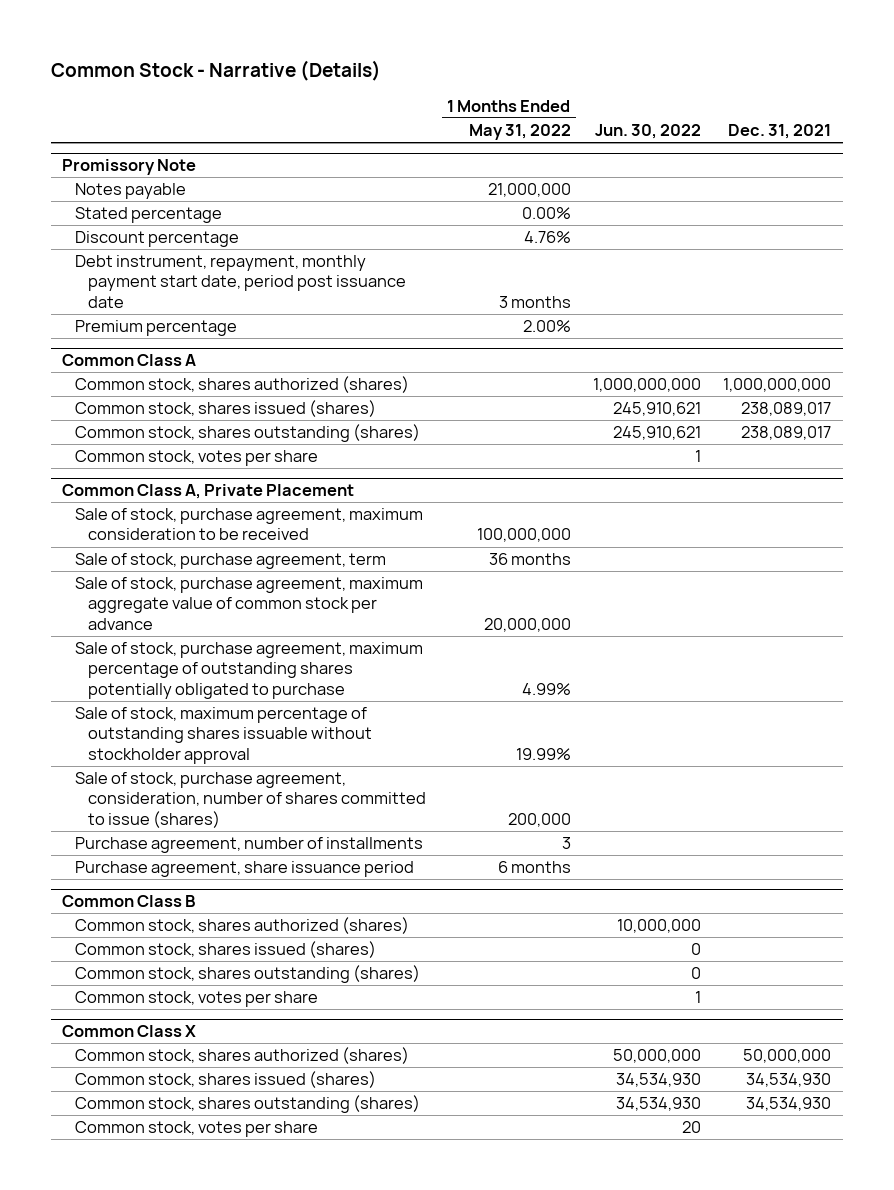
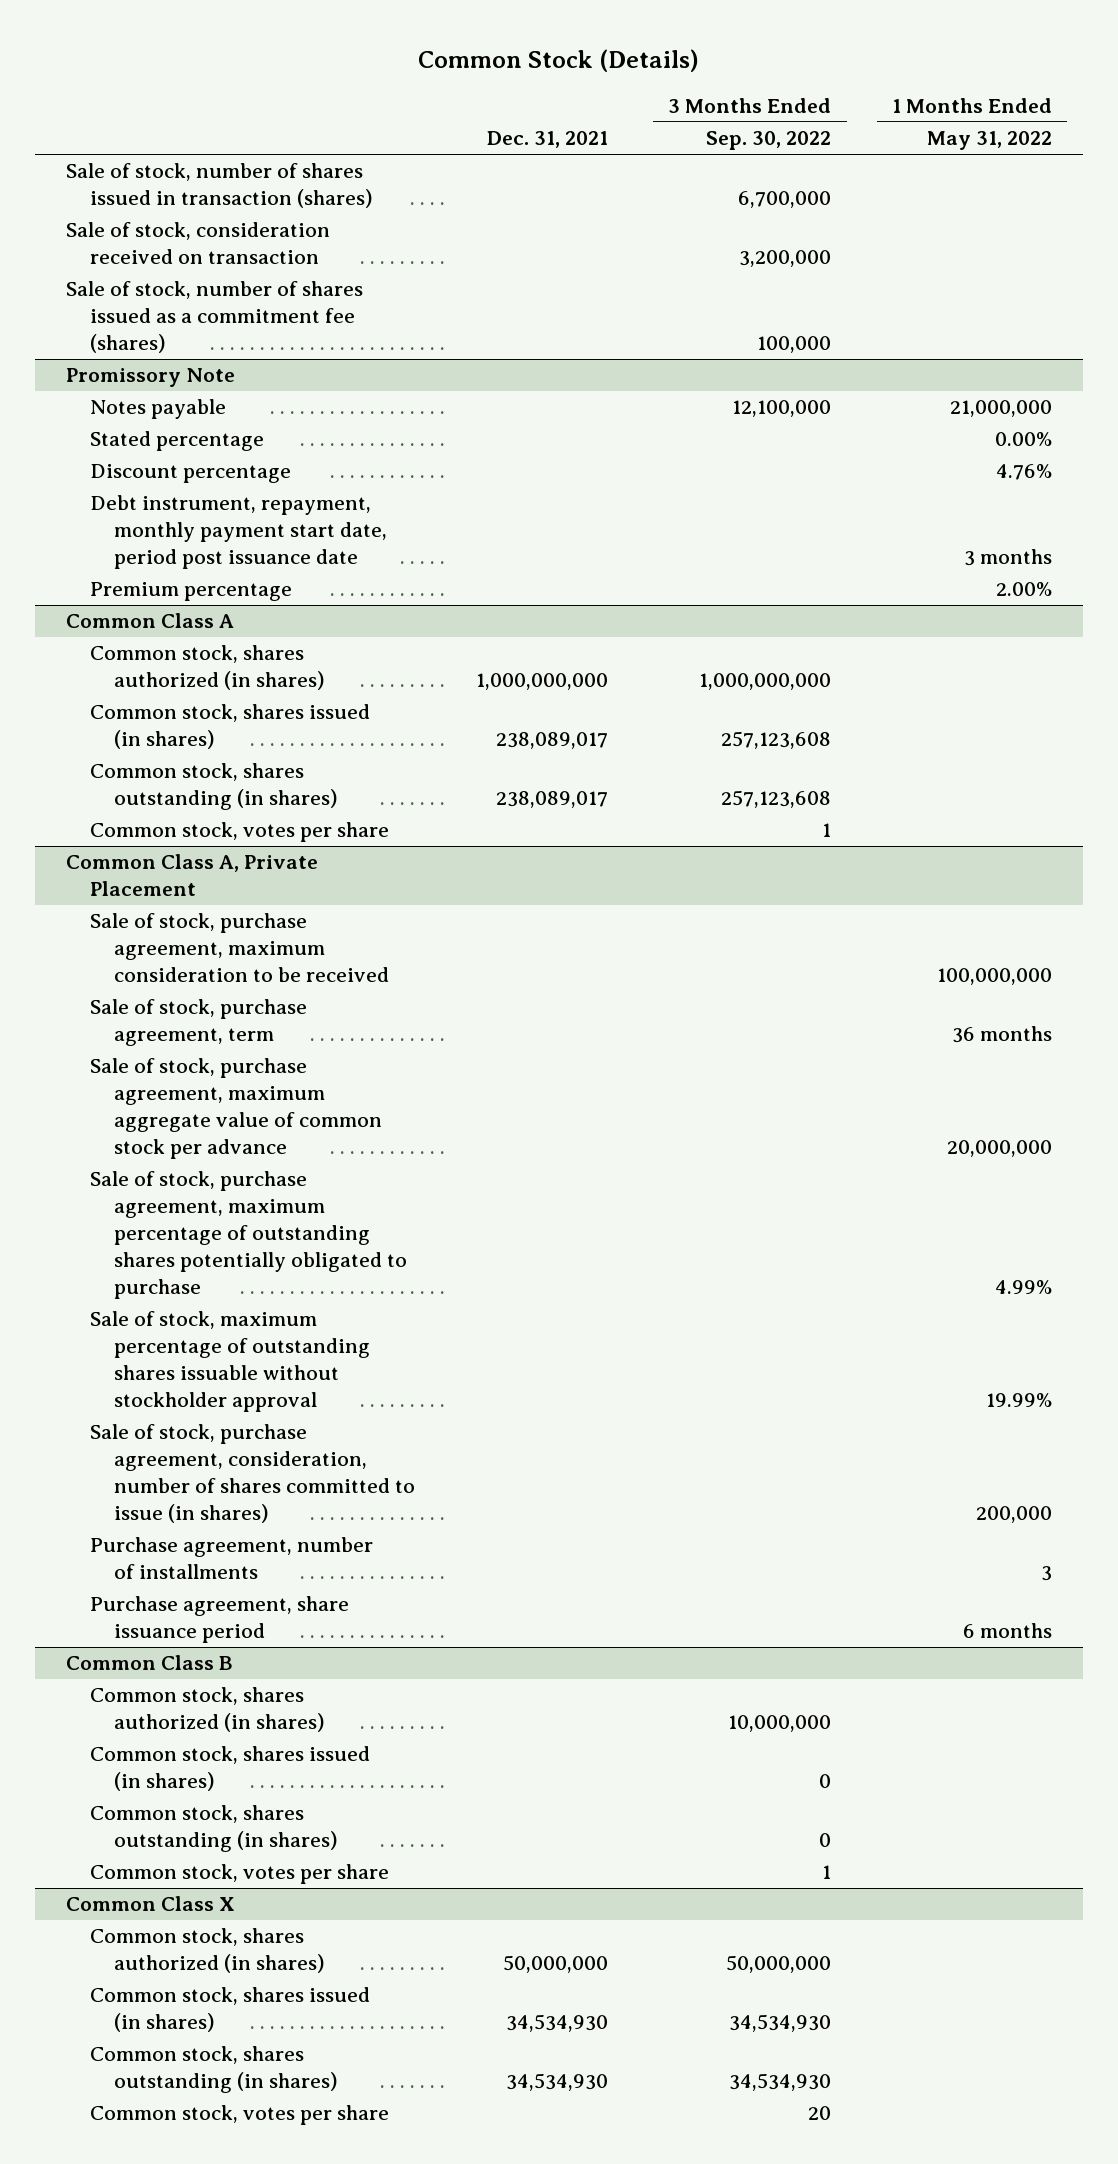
- Common Stock - Narrative (Details)
+ Common Stock (Details)
- | 1 Months Ended May 31, 2022 | Jun. 30, 2022 | Dec. 31, 2021
+ | Dec. 31, 2021 | 3 Months Ended Sep. 30, 2022 | 1 Months Ended May 31, 2022
+ Sale of stock, number of shares issued in transaction (shares) | | 6,700,000 |
+ Sale of stock, consideration received on transaction | | 3,200,000 |
+ Sale of stock, number of shares issued as a commitment fee (shares) | | 100,000 |
@ Common Class A
- Common stock, shares authorized (shares) | | 1,000,000,000 | 1,000,000,000
- Common stock, shares issued (shares) | | 245,910,621 | 238,089,017
- Common stock, shares outstanding (shares) | | 245,910,621 | 238,089,017
+ Common stock, shares authorized (in shares) | 1,000,000,000 | 1,000,000,000 |
+ Common stock, shares issued (in shares) | 238,089,017 | 257,123,608 |
+ Common stock, shares outstanding (in shares) | 238,089,017 | 257,123,608 |
@ Common Class A, Private Placement
- Sale of stock, purchase agreement, consideration, number of shares committed to issue (shares) | 200,000 | |
+ Sale of stock, purchase agreement, consideration, number of shares committed to issue (in shares) | | | 200,000
@ Common Class B
- Common stock, shares authorized (shares) | | 10,000,000 |
- Common stock, shares issued (shares) | | 0 |
- Common stock, shares outstanding (shares) | | 0 |
+ Common stock, shares authorized (in shares) | | 10,000,000 |
+ Common stock, shares issued (in shares) | | 0 |
+ Common stock, shares outstanding (in shares) | | 0 |
@ Common Class X
- Common stock, shares authorized (shares) | | 50,000,000 | 50,000,000
- Common stock, shares issued (shares) | | 34,534,930 | 34,534,930
- Common stock, shares outstanding (shares) | | 34,534,930 | 34,534,930
+ Common stock, shares authorized (in shares) | 50,000,000 | 50,000,000 |
+ Common stock, shares issued (in shares) | 34,534,930 | 34,534,930 |
+ Common stock, shares outstanding (in shares) | 34,534,930 | 34,534,930 |

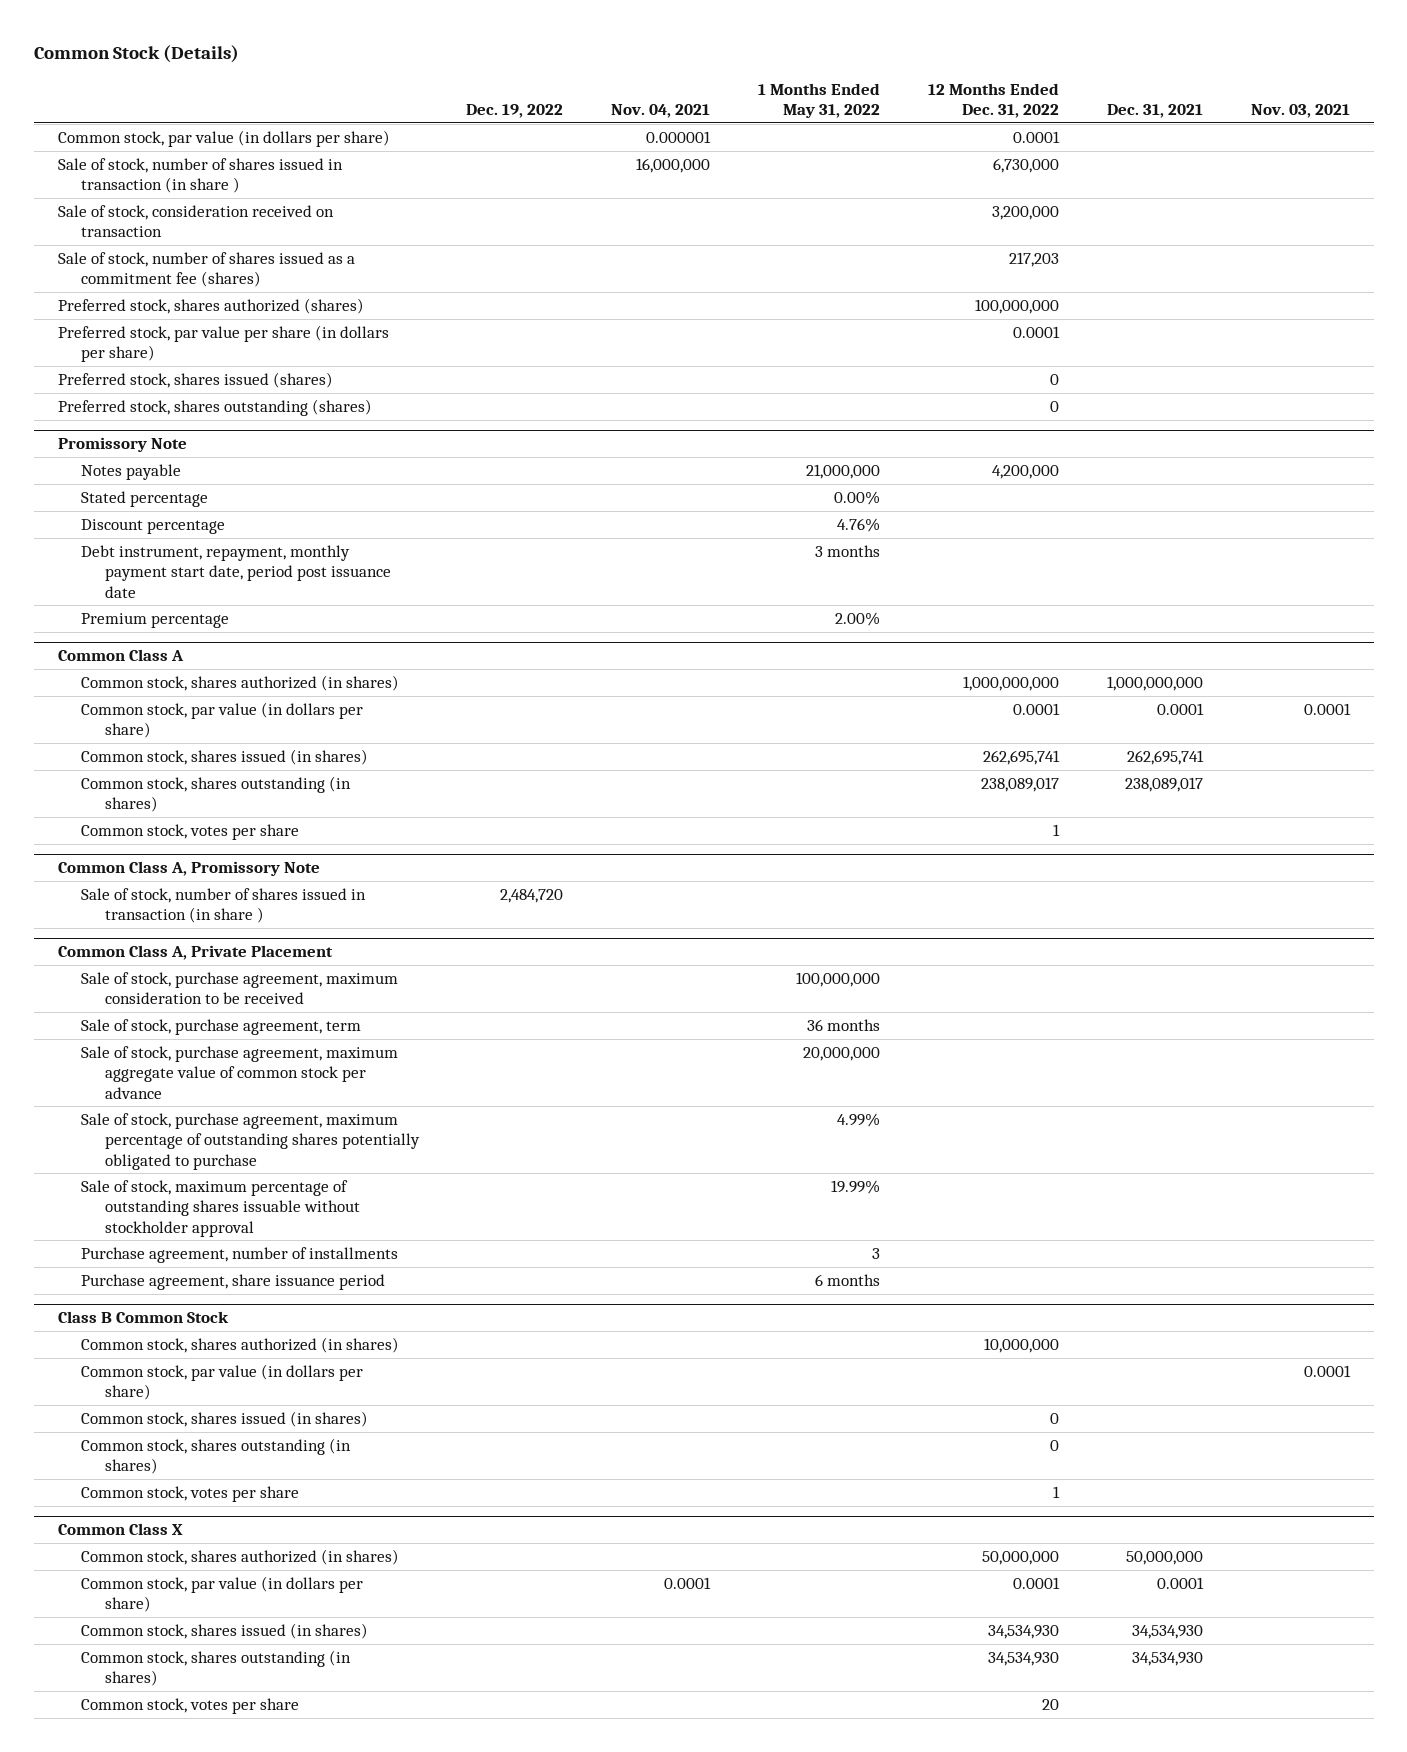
- | Dec. 31, 2021 | 3 Months Ended Sep. 30, 2022 | 1 Months Ended May 31, 2022
+ | Dec. 19, 2022 | Nov. 04, 2021 | 1 Months Ended May 31, 2022 | 12 Months Ended Dec. 31, 2022 | Dec. 31, 2021 | Nov. 03, 2021
- Sale of stock, number of shares issued in transaction (shares) | | 6,700,000 |
+ Common stock, par value (in dollars per share) | | 0.000001 | | 0.0001 | |
+ Sale of stock, number of shares issued in transaction (in share ) | | 16,000,000 | | 6,730,000 | |
+ Preferred stock, shares authorized (shares) | | | | 100,000,000 | |
+ Preferred stock, par value per share (in dollars per share) | | | | 0.0001 | |
+ Preferred stock, shares issued (shares) | | | | 0 | |
+ Preferred stock, shares outstanding (shares) | | | | 0 | |
@ Common Class A
- Common stock, shares issued (in shares) | 238,089,017 | 257,123,608 |
+ Common stock, par value (in dollars per share) | | | | 0.0001 | 0.0001 | 0.0001
+ Common stock, shares issued (in shares) | | | | 262,695,741 | 262,695,741 |
+ Common Class A, Promissory Note
+ Sale of stock, number of shares issued in transaction (in share ) | 2,484,720 | | | | |
@ Common Class A, Private Placement
- Sale of stock, purchase agreement, consideration, number of shares committed to issue (in shares) | | | 200,000
- Common Class B
+ Class B Common Stock
+ Common stock, par value (in dollars per share) | | | | | | 0.0001
@ Common Class X
+ Common stock, par value (in dollars per share) | | 0.0001 | | 0.0001 | 0.0001 |

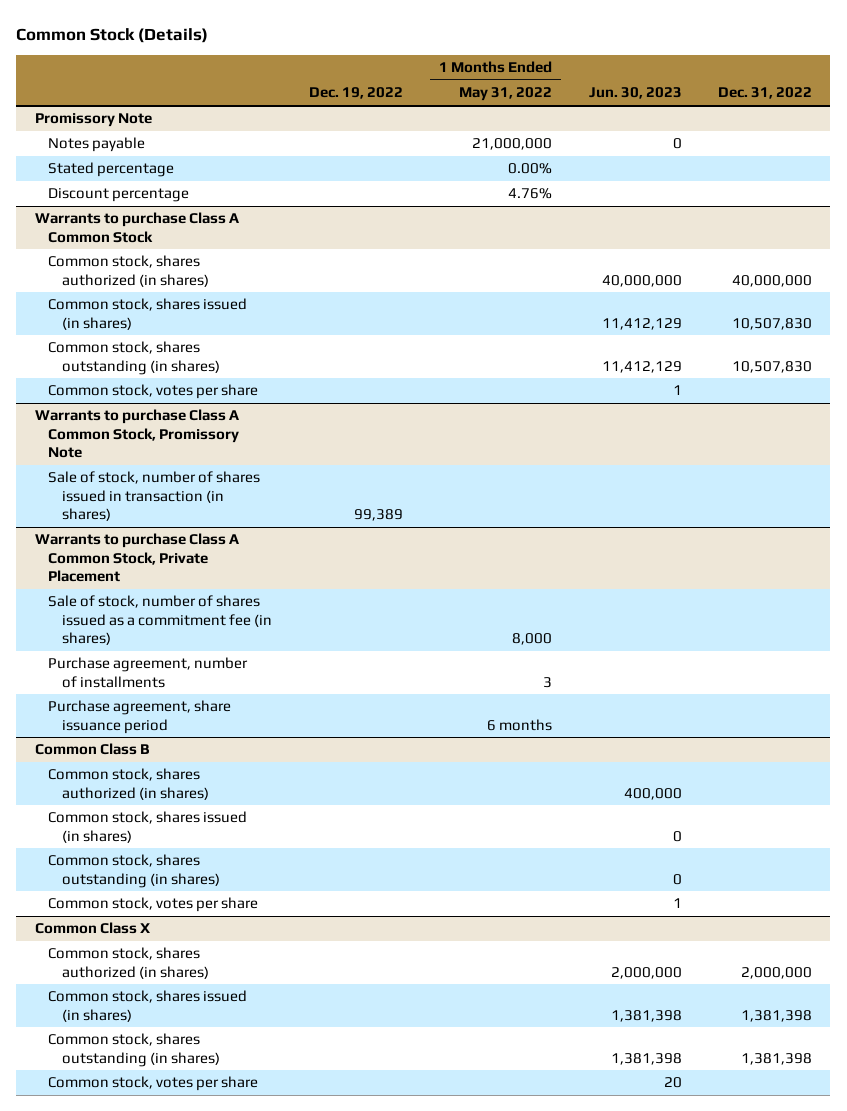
- | Dec. 19, 2022 | Nov. 04, 2021 | 1 Months Ended May 31, 2022 | 12 Months Ended Dec. 31, 2022 | Dec. 31, 2021 | Nov. 03, 2021
+ | Dec. 19, 2022 | 1 Months Ended May 31, 2022 | Jun. 30, 2023 | Dec. 31, 2022
- Common stock, par value (in dollars per share) | | 0.000001 | | 0.0001 | |
- Sale of stock, number of shares issued in transaction (in share ) | | 16,000,000 | | 6,730,000 | |
- Sale of stock, consideration received on transaction | | | | 3,200,000 | |
- Sale of stock, number of shares issued as a commitment fee (shares) | | | | 217,203 | |
- Preferred stock, shares authorized (shares) | | | | 100,000,000 | |
- Preferred stock, par value per share (in dollars per share) | | | | 0.0001 | |
- Preferred stock, shares issued (shares) | | | | 0 | |
- Preferred stock, shares outstanding (shares) | | | | 0 | |
@ Promissory Note
- Debt instrument, repayment, monthly payment start date, period post issuance date | | | 3 months | | |
- Premium percentage | | | 2.00% | | |
- Common Class A
+ Warrants to purchase Class A Common Stock
- Common stock, par value (in dollars per share) | | | | 0.0001 | 0.0001 | 0.0001
- Common Class A, Promissory Note
- Sale of stock, number of shares issued in transaction (in share ) | 2,484,720 | | | | |
- Common Class A, Private Placement
- Sale of stock, purchase agreement, maximum consideration to be received | | | 100,000,000 | | |
- Sale of stock, purchase agreement, term | | | 36 months | | |
- Sale of stock, purchase agreement, maximum aggregate value of common stock per advance | | | 20,000,000 | | |
- Sale of stock, purchase agreement, maximum percentage of outstanding shares potentially obligated to purchase | | | 4.99% | | |
- Sale of stock, maximum percentage of outstanding shares issuable without stockholder approval | | | 19.99% | | |
+ Warrants to purchase Class A Common Stock, Promissory Note
+ Sale of stock, number of shares issued in transaction (in shares) | 99,389 | | |
+ Warrants to purchase Class A Common Stock, Private Placement
+ Sale of stock, number of shares issued as a commitment fee (in shares) | | 8,000 | |
- Class B Common Stock
+ Common Class B
- Common stock, par value (in dollars per share) | | | | | | 0.0001
@ Common Class X
- Common stock, par value (in dollars per share) | | 0.0001 | | 0.0001 | 0.0001 |

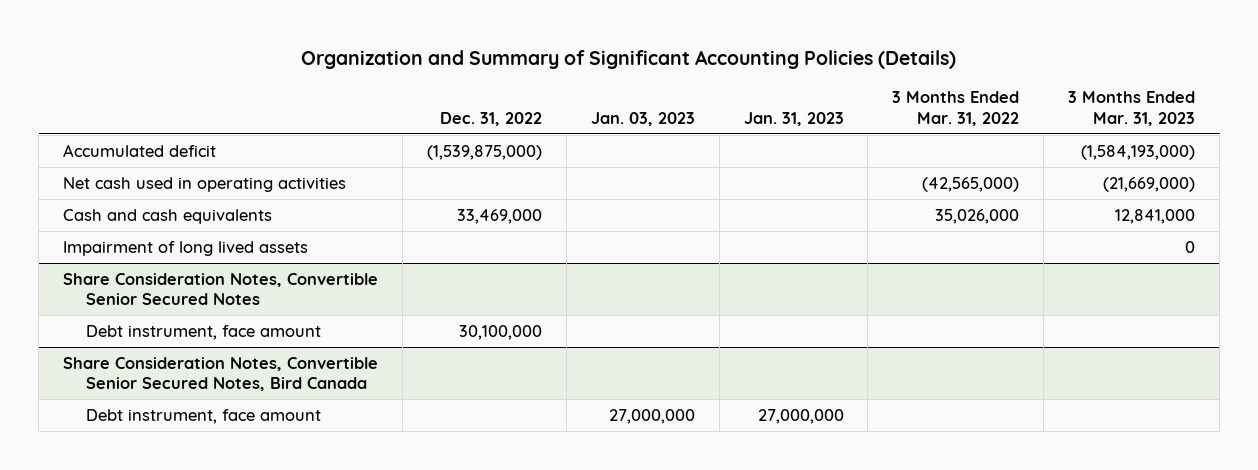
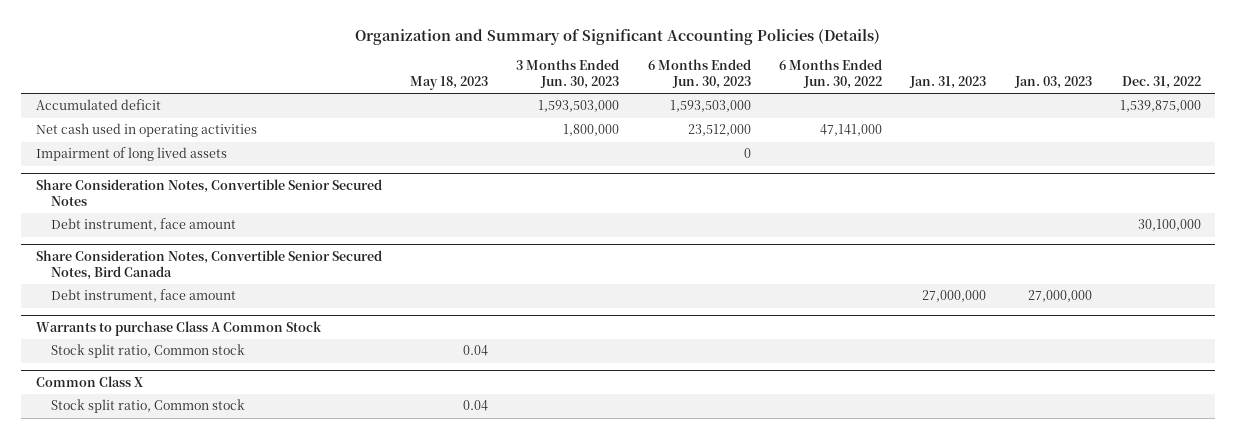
- | Dec. 31, 2022 | Jan. 03, 2023 | Jan. 31, 2023 | 3 Months Ended Mar. 31, 2022 | 3 Months Ended Mar. 31, 2023
+ | May 18, 2023 | 3 Months Ended Jun. 30, 2023 | 6 Months Ended Jun. 30, 2023 | 6 Months Ended Jun. 30, 2022 | Jan. 31, 2023 | Jan. 03, 2023 | Dec. 31, 2022
- Accumulated deficit | (1,539,875,000) | | | | (1,584,193,000)
+ Accumulated deficit | | 1,593,503,000 | 1,593,503,000 | | | | 1,539,875,000
- Cash and cash equivalents | 33,469,000 | | | 35,026,000 | 12,841,000
+ Warrants to purchase Class A Common Stock
+ Stock split ratio, Common stock | 0.04 | | | | | |
+ Common Class X
+ Stock split ratio, Common stock | 0.04 | | | | | |

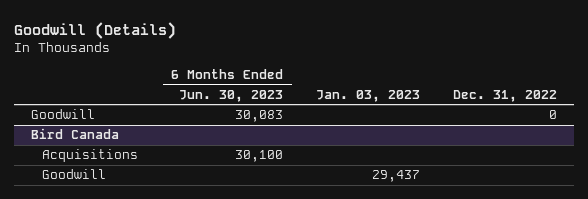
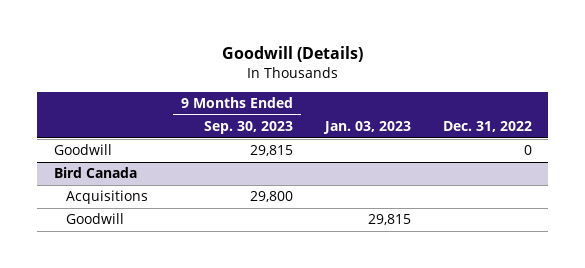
- | 6 Months Ended Jun. 30, 2023 | Jan. 03, 2023 | Dec. 31, 2022
+ | 9 Months Ended Sep. 30, 2023 | Jan. 03, 2023 | Dec. 31, 2022
@ Bird Canada
- Goodwill | | 29,437 |
+ Goodwill | | 29,815 |

